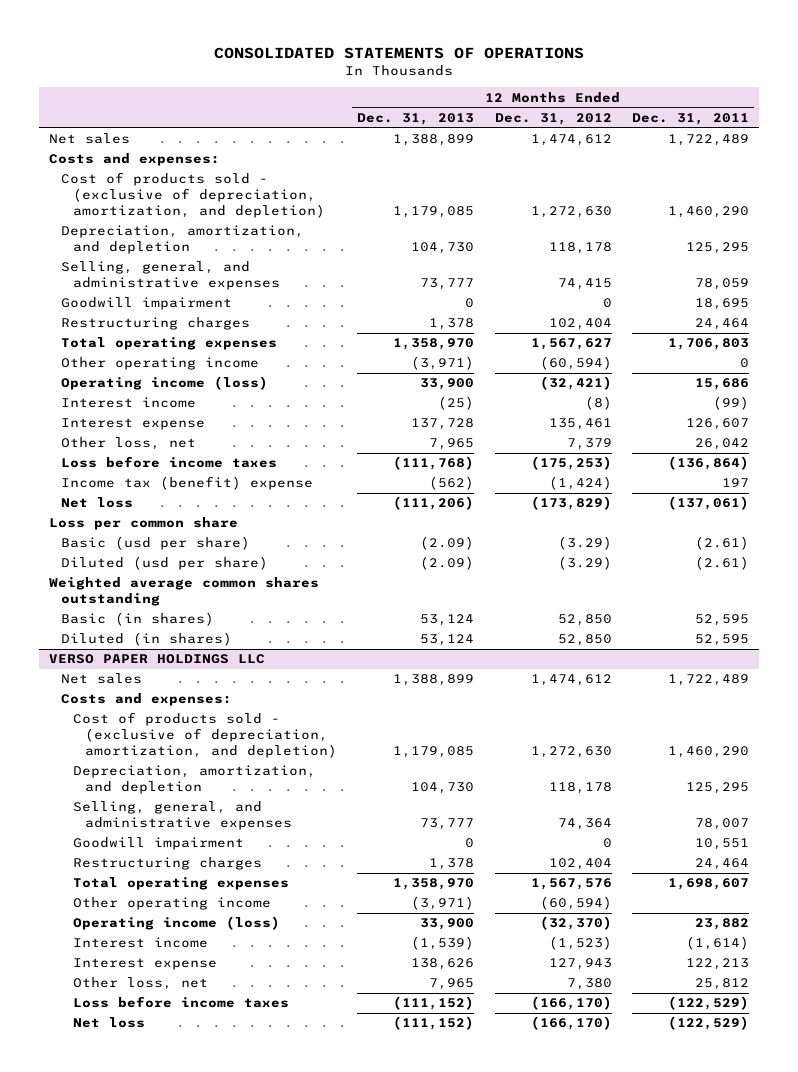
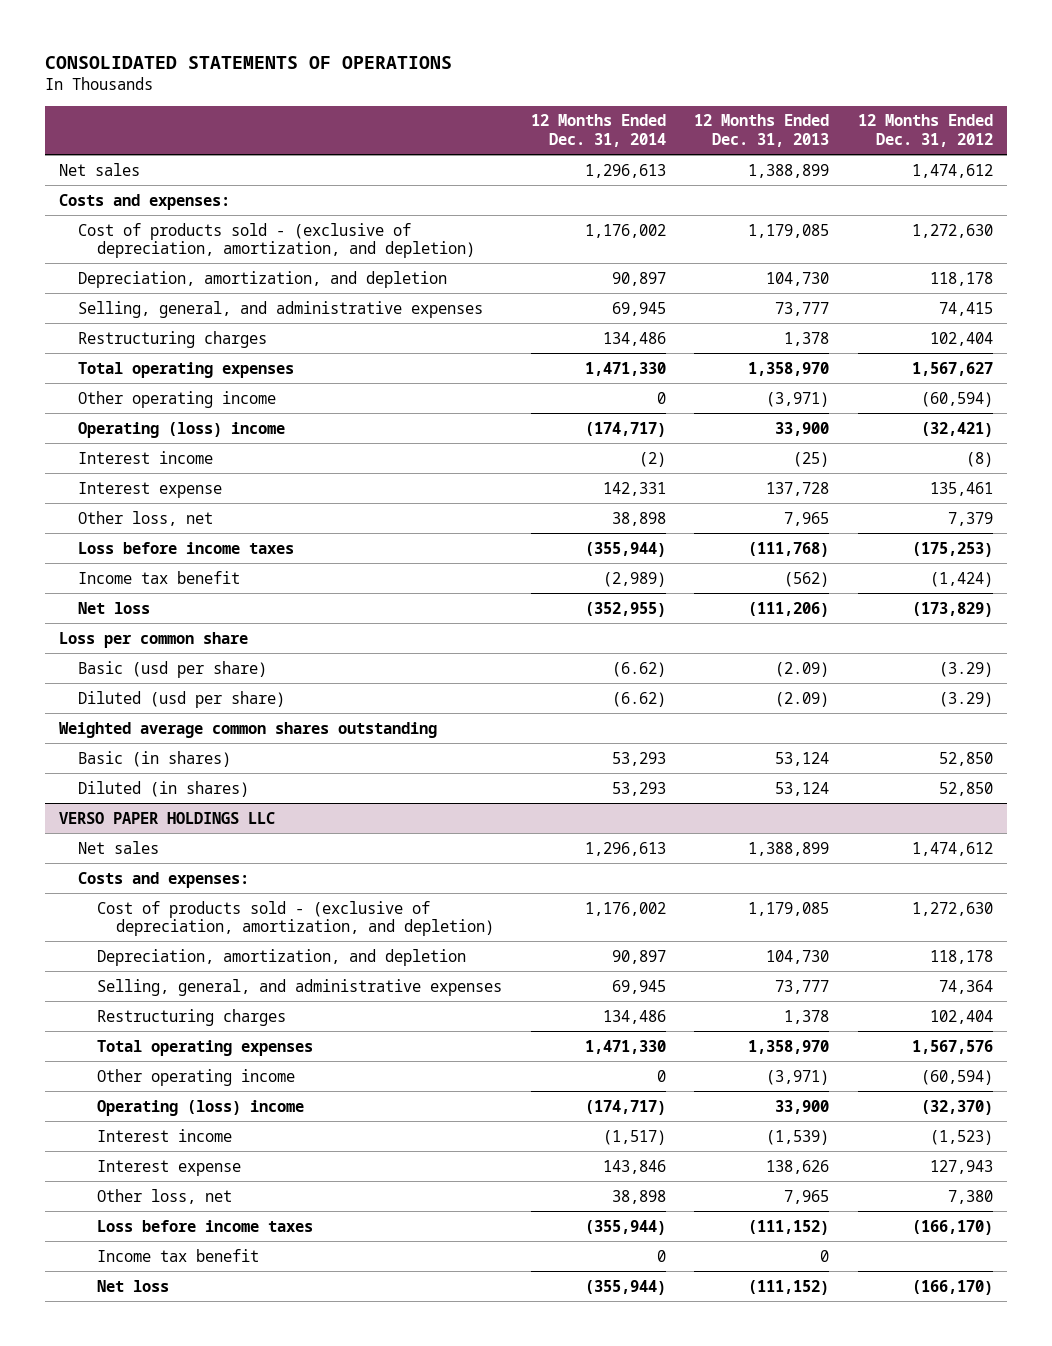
- | 12 Months Ended Dec. 31, 2013 | 12 Months Ended Dec. 31, 2012 | 12 Months Ended Dec. 31, 2011
+ | 12 Months Ended Dec. 31, 2014 | 12 Months Ended Dec. 31, 2013 | 12 Months Ended Dec. 31, 2012
- Goodwill impairment | 0 | 0 | 18,695
- Operating income (loss) | 33,900 | (32,421) | 15,686
+ Operating (loss) income | (174,717) | 33,900 | (32,421)
- Income tax (benefit) expense | (562) | (1,424) | 197
+ Income tax benefit | (2,989) | (562) | (1,424)
@ VERSO PAPER HOLDINGS LLC
- Goodwill impairment | 0 | 0 | 10,551
- Operating income (loss) | 33,900 | (32,370) | 23,882
+ Operating (loss) income | (174,717) | 33,900 | (32,370)
+ Income tax benefit | 0 | 0 |

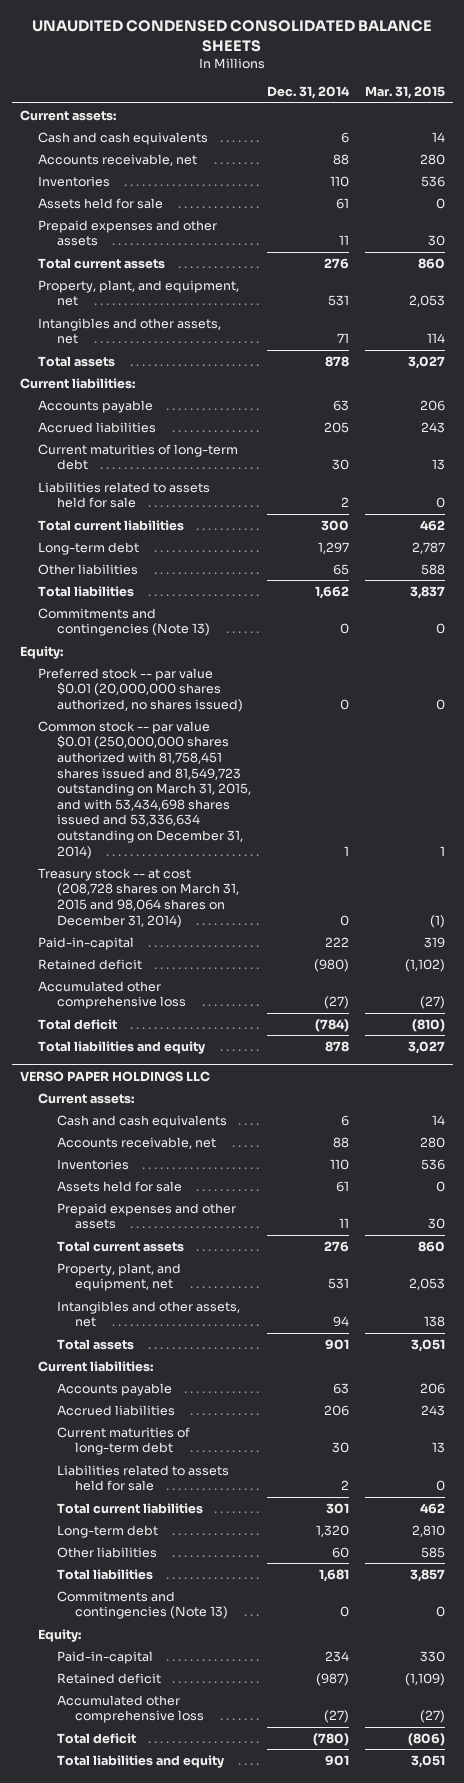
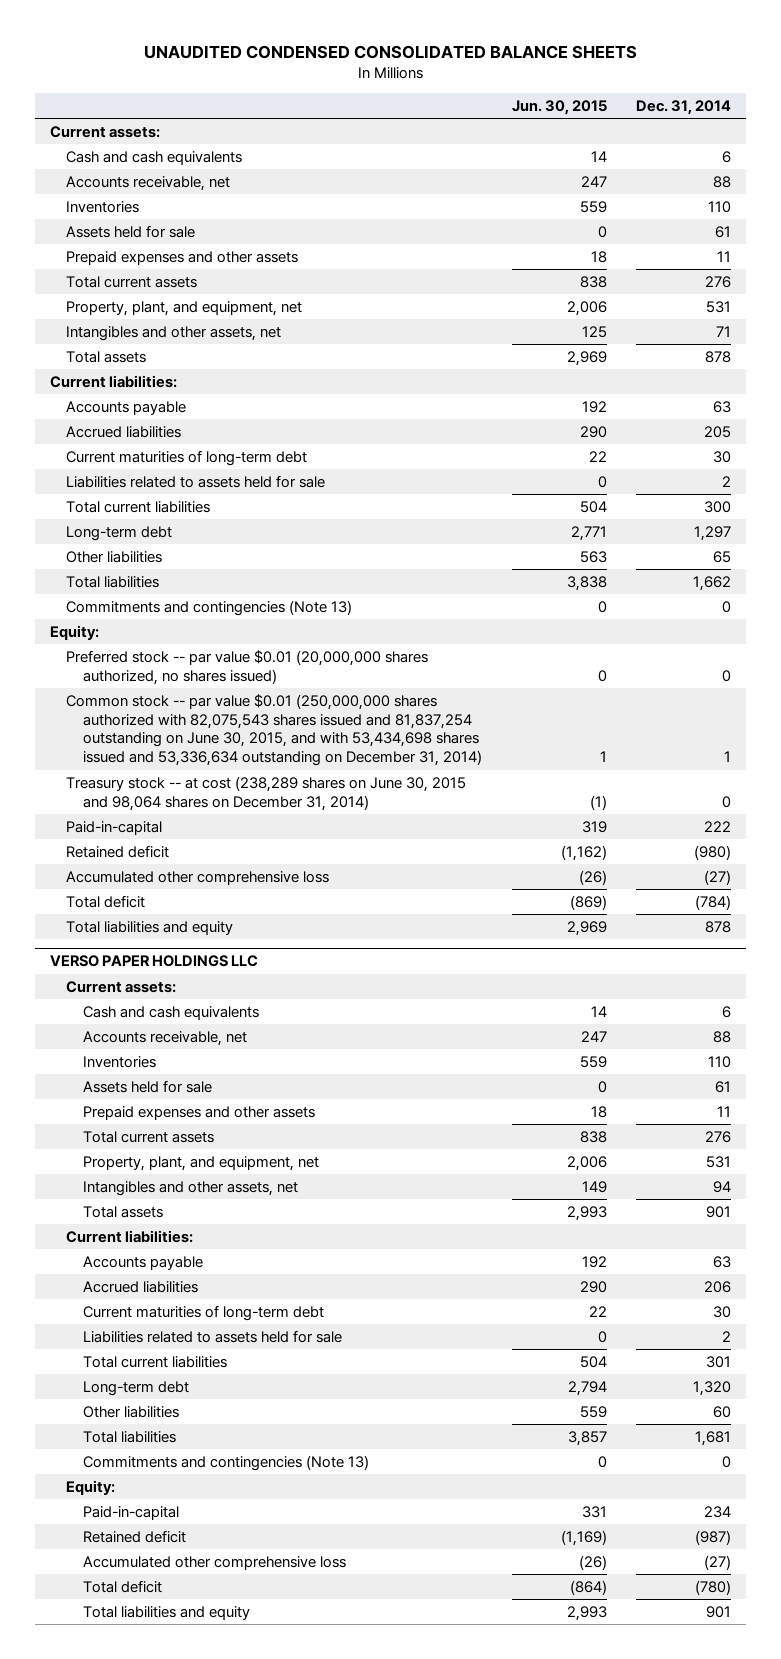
- | Dec. 31, 2014 | Mar. 31, 2015
+ | Jun. 30, 2015 | Dec. 31, 2014
- Common stock -- par value $0.01 (250,000,000 shares authorized with 81,758,451 shares issued and 81,549,723 outstanding on March 31, 2015, and with 53,434,698 shares issued and 53,336,634 outstanding on December 31, 2014) | 1 | 1
- Treasury stock -- at cost (208,728 shares on March 31, 2015 and 98,064 shares on December 31, 2014) | 0 | (1)
+ Common stock -- par value $0.01 (250,000,000 shares authorized with 82,075,543 shares issued and 81,837,254 outstanding on June 30, 2015, and with 53,434,698 shares issued and 53,336,634 outstanding on December 31, 2014) | 1 | 1
+ Treasury stock -- at cost (238,289 shares on June 30, 2015 and 98,064 shares on December 31, 2014) | (1) | 0

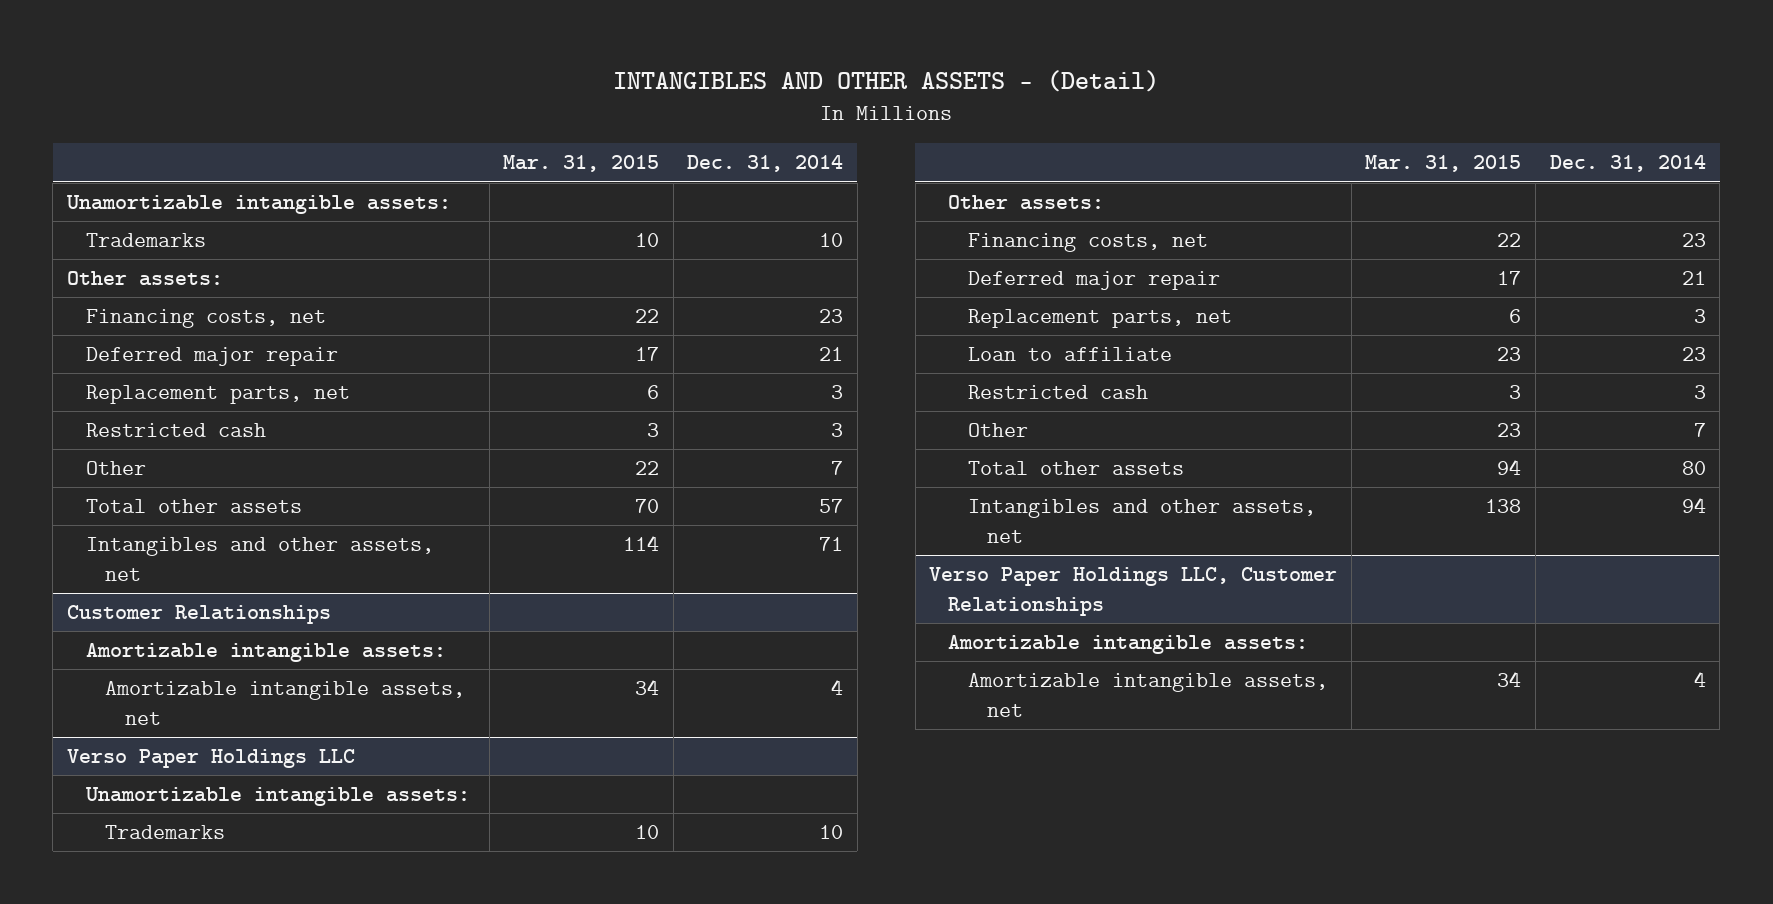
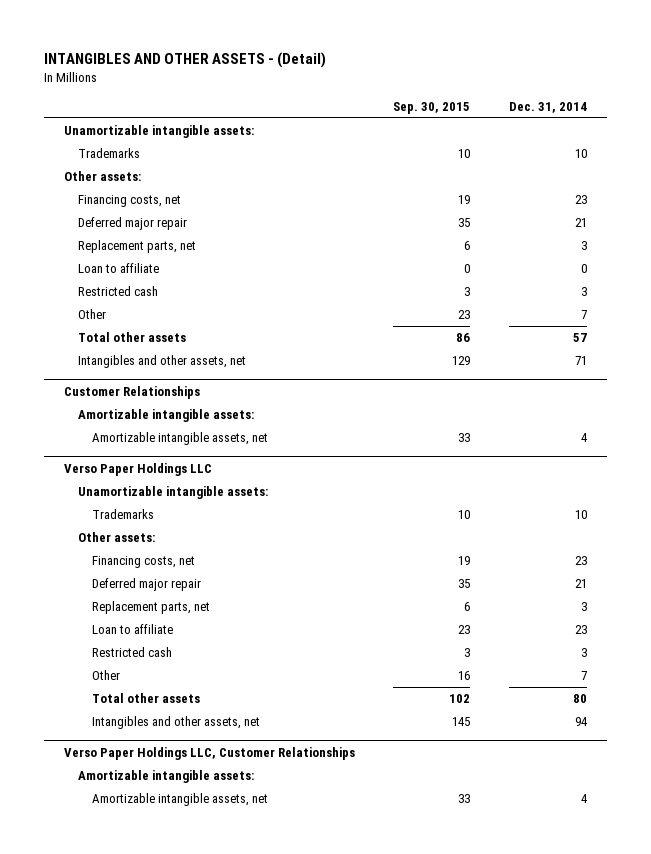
- | Mar. 31, 2015 | Dec. 31, 2014
+ | Sep. 30, 2015 | Dec. 31, 2014
+ Loan to affiliate | 0 | 0

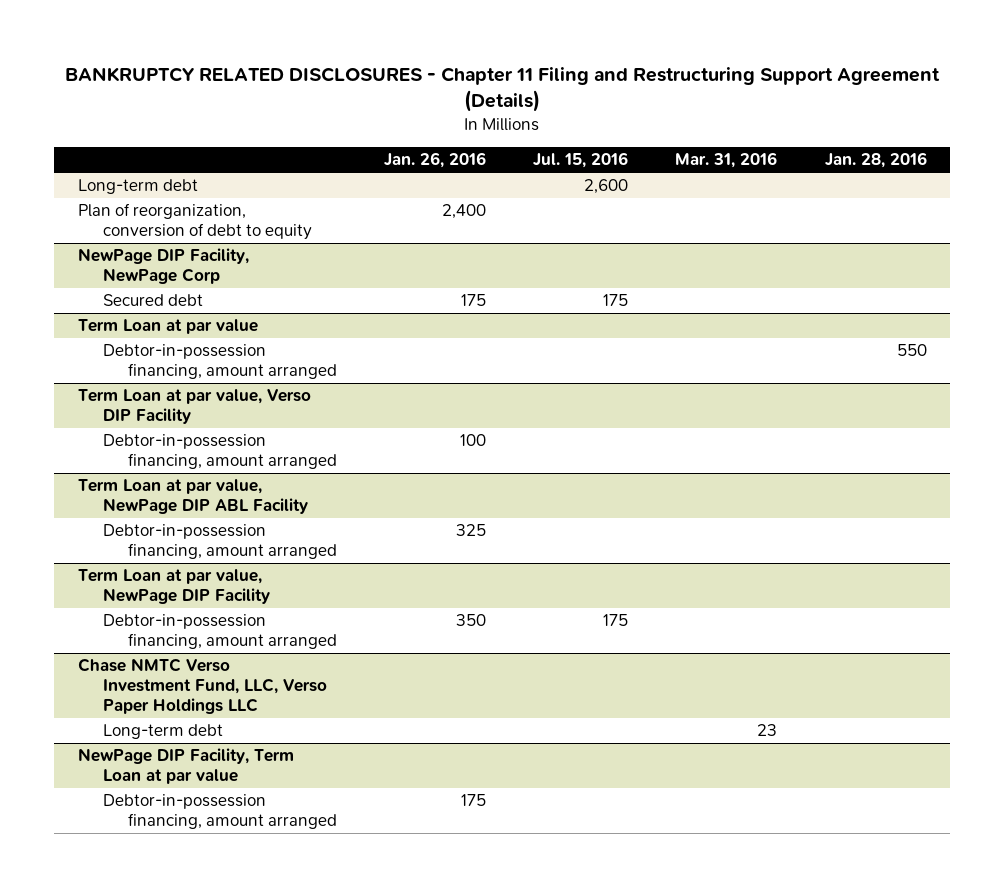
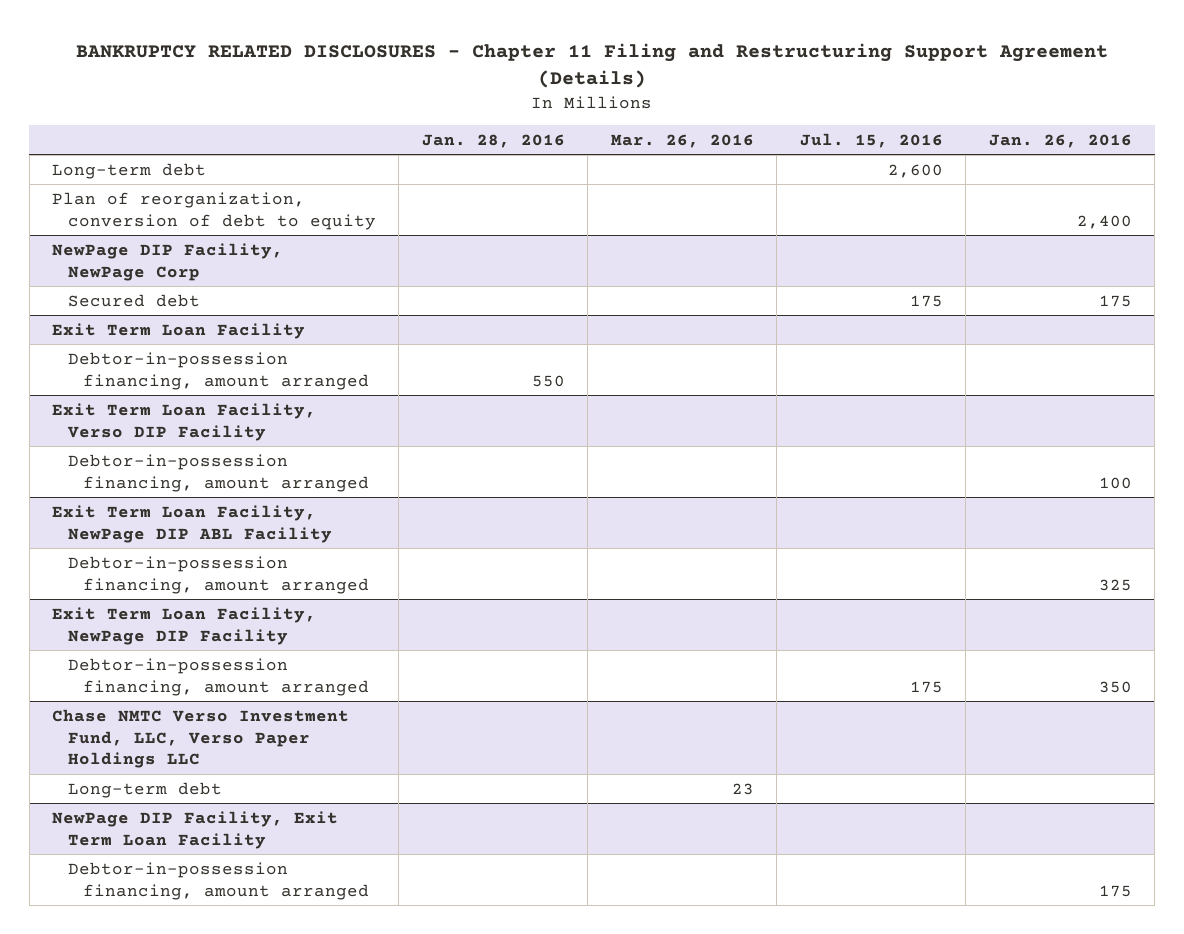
- | Jan. 26, 2016 | Jul. 15, 2016 | Mar. 31, 2016 | Jan. 28, 2016
+ | Jan. 28, 2016 | Mar. 26, 2016 | Jul. 15, 2016 | Jan. 26, 2016
- Term Loan at par value
+ Exit Term Loan Facility
- Term Loan at par value, Verso DIP Facility
+ Exit Term Loan Facility, Verso DIP Facility
- Term Loan at par value, NewPage DIP ABL Facility
+ Exit Term Loan Facility, NewPage DIP ABL Facility
- Term Loan at par value, NewPage DIP Facility
+ Exit Term Loan Facility, NewPage DIP Facility
- NewPage DIP Facility, Term Loan at par value
+ NewPage DIP Facility, Exit Term Loan Facility

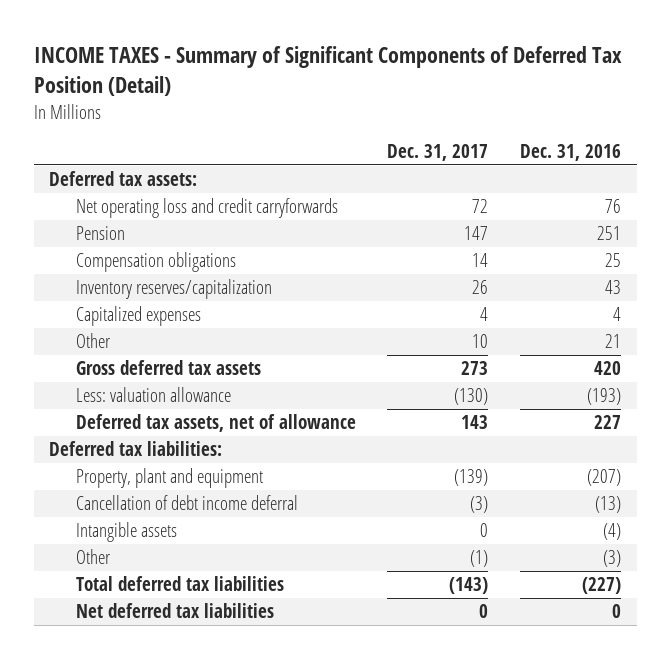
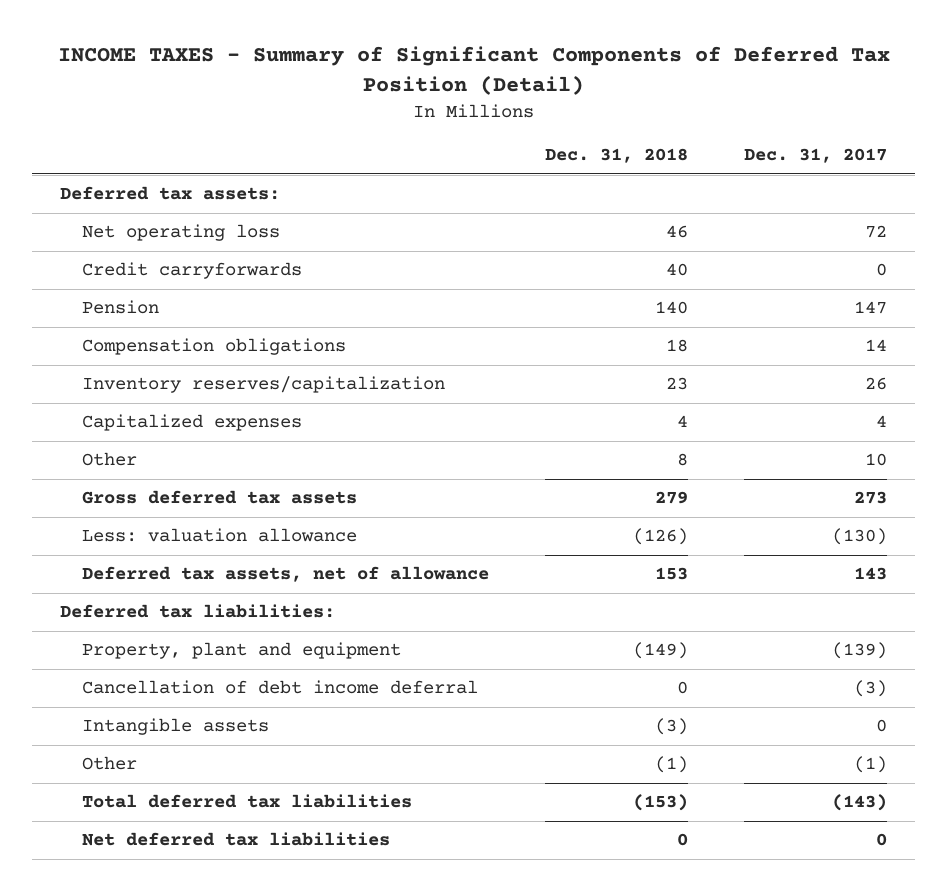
- | Dec. 31, 2017 | Dec. 31, 2016
+ | Dec. 31, 2018 | Dec. 31, 2017
- Net operating loss and credit carryforwards | 72 | 76
+ Net operating loss | 46 | 72
+ Credit carryforwards | 40 | 0

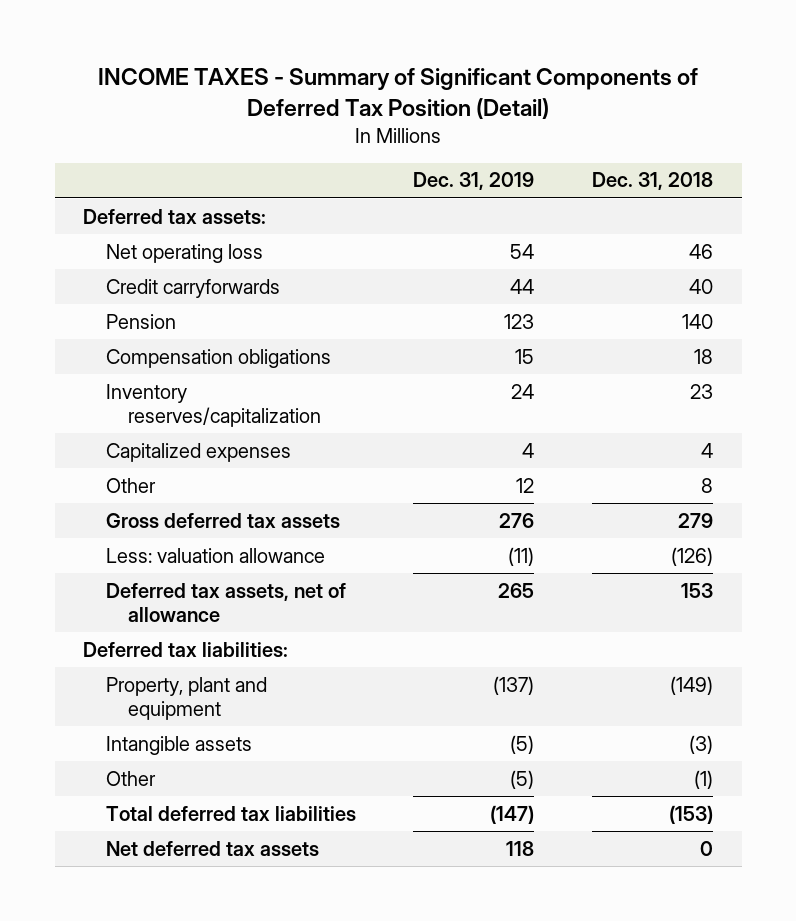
- | Dec. 31, 2018 | Dec. 31, 2017
+ | Dec. 31, 2019 | Dec. 31, 2018
- Cancellation of debt income deferral | 0 | (3)
- Net deferred tax liabilities | 0 | 0
+ Net deferred tax assets | 118 | 0

